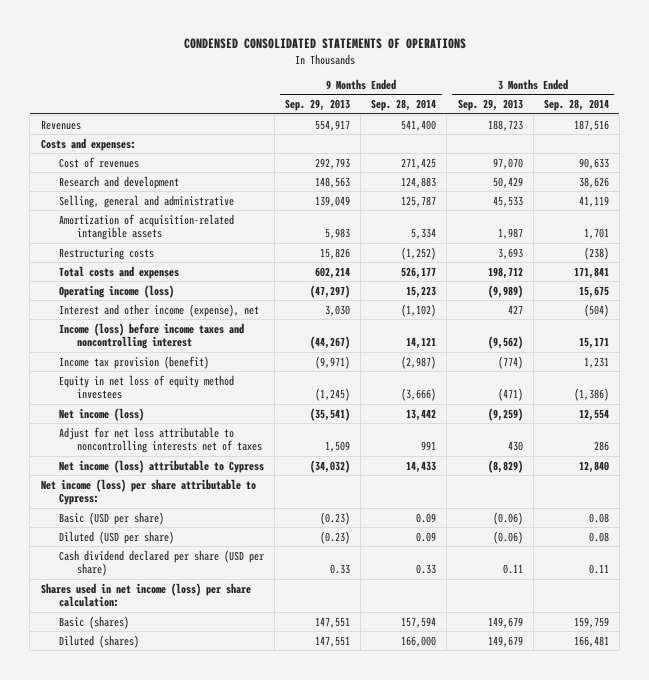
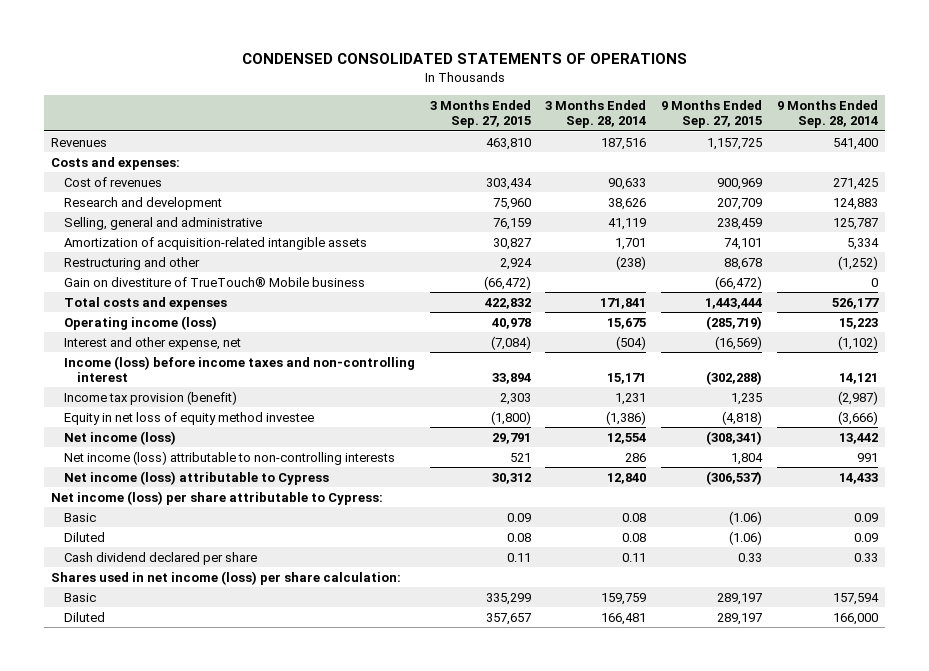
- | 9 Months Ended Sep. 29, 2013 | 9 Months Ended Sep. 28, 2014 | 3 Months Ended Sep. 29, 2013 | 3 Months Ended Sep. 28, 2014
+ | 3 Months Ended Sep. 27, 2015 | 3 Months Ended Sep. 28, 2014 | 9 Months Ended Sep. 27, 2015 | 9 Months Ended Sep. 28, 2014
- Restructuring costs | 15,826 | (1,252) | 3,693 | (238)
+ Restructuring and other | 2,924 | (238) | 88,678 | (1,252)
+ Gain on divestiture of TrueTouch® Mobile business | (66,472) | | (66,472) | 0
- Interest and other income (expense), net | 3,030 | (1,102) | 427 | (504)
- Income (loss) before income taxes and noncontrolling interest | (44,267) | 14,121 | (9,562) | 15,171
+ Interest and other expense, net | (7,084) | (504) | (16,569) | (1,102)
+ Income (loss) before income taxes and non-controlling interest | 33,894 | 15,171 | (302,288) | 14,121
- Equity in net loss of equity method investees | (1,245) | (3,666) | (471) | (1,386)
+ Equity in net loss of equity method investee | (1,800) | (1,386) | (4,818) | (3,666)
- Adjust for net loss attributable to noncontrolling interests net of taxes | 1,509 | 991 | 430 | 286
+ Net income (loss) attributable to non-controlling interests | 521 | 286 | 1,804 | 991
- Basic (USD per share) | (0.23) | 0.09 | (0.06) | 0.08
- Diluted (USD per share) | (0.23) | 0.09 | (0.06) | 0.08
- Cash dividend declared per share (USD per share) | 0.33 | 0.33 | 0.11 | 0.11
+ Basic | 0.09 | 0.08 | (1.06) | 0.09
+ Diluted | 0.08 | 0.08 | (1.06) | 0.09
+ Cash dividend declared per share | 0.11 | 0.11 | 0.33 | 0.33
- Basic (shares) | 147,551 | 157,594 | 149,679 | 159,759
- Diluted (shares) | 147,551 | 166,000 | 149,679 | 166,481
+ Basic | 335,299 | 159,759 | 289,197 | 157,594
+ Diluted | 357,657 | 166,481 | 289,197 | 166,000

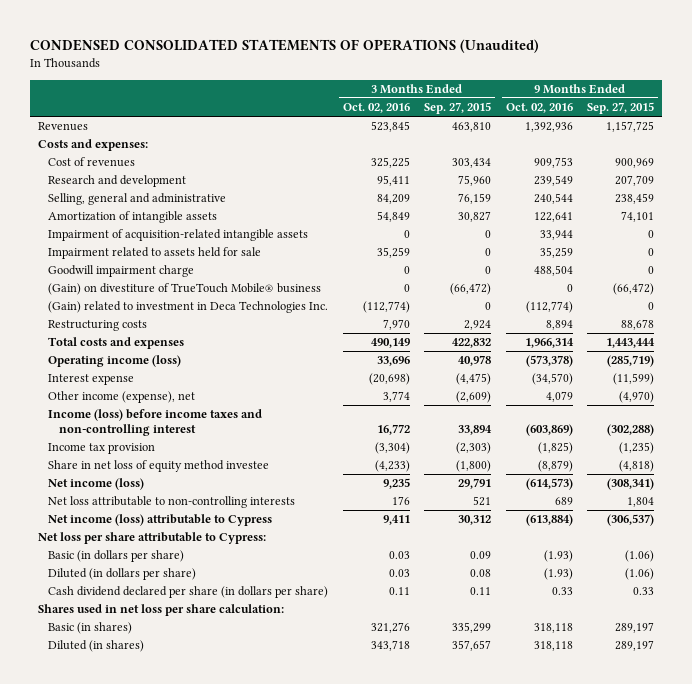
- CONDENSED CONSOLIDATED STATEMENTS OF OPERATIONS
+ CONDENSED CONSOLIDATED STATEMENTS OF OPERATIONS (Unaudited)
- | 3 Months Ended Sep. 27, 2015 | 3 Months Ended Sep. 28, 2014 | 9 Months Ended Sep. 27, 2015 | 9 Months Ended Sep. 28, 2014
+ | 3 Months Ended Oct. 02, 2016 | 3 Months Ended Sep. 27, 2015 | 9 Months Ended Oct. 02, 2016 | 9 Months Ended Sep. 27, 2015
- Amortization of acquisition-related intangible assets | 30,827 | 1,701 | 74,101 | 5,334
- Restructuring and other | 2,924 | (238) | 88,678 | (1,252)
- Gain on divestiture of TrueTouch® Mobile business | (66,472) | | (66,472) | 0
+ Amortization of intangible assets | 54,849 | 30,827 | 122,641 | 74,101
+ Impairment of acquisition-related intangible assets | 0 | 0 | 33,944 | 0
+ Impairment related to assets held for sale | 35,259 | 0 | 35,259 | 0
+ Goodwill impairment charge | 0 | 0 | 488,504 | 0
+ (Gain) on divestiture of TrueTouch Mobile® business | 0 | (66,472) | 0 | (66,472)
+ (Gain) related to investment in Deca Technologies Inc. | (112,774) | 0 | (112,774) | 0
+ Restructuring costs | 7,970 | 2,924 | 8,894 | 88,678
- Interest and other expense, net | (7,084) | (504) | (16,569) | (1,102)
+ Interest expense | (20,698) | (4,475) | (34,570) | (11,599)
+ Other income (expense), net | 3,774 | (2,609) | 4,079 | (4,970)
- Income tax provision (benefit) | 2,303 | 1,231 | 1,235 | (2,987)
- Equity in net loss of equity method investee | (1,800) | (1,386) | (4,818) | (3,666)
+ Income tax provision | (3,304) | (2,303) | (1,825) | (1,235)
+ Share in net loss of equity method investee | (4,233) | (1,800) | (8,879) | (4,818)
- Net income (loss) attributable to non-controlling interests | 521 | 286 | 1,804 | 991
+ Net loss attributable to non-controlling interests | 176 | 521 | 689 | 1,804
- Net income (loss) per share attributable to Cypress:
- Basic | 0.09 | 0.08 | (1.06) | 0.09
- Diluted | 0.08 | 0.08 | (1.06) | 0.09
- Cash dividend declared per share | 0.11 | 0.11 | 0.33 | 0.33
- Shares used in net income (loss) per share calculation:
- Basic | 335,299 | 159,759 | 289,197 | 157,594
- Diluted | 357,657 | 166,481 | 289,197 | 166,000
+ Net loss per share attributable to Cypress:
+ Basic (in dollars per share) | 0.03 | 0.09 | (1.93) | (1.06)
+ Diluted (in dollars per share) | 0.03 | 0.08 | (1.93) | (1.06)
+ Cash dividend declared per share (in dollars per share) | 0.11 | 0.11 | 0.33 | 0.33
+ Shares used in net loss per share calculation:
+ Basic (in shares) | 321,276 | 335,299 | 318,118 | 289,197
+ Diluted (in shares) | 343,718 | 357,657 | 318,118 | 289,197

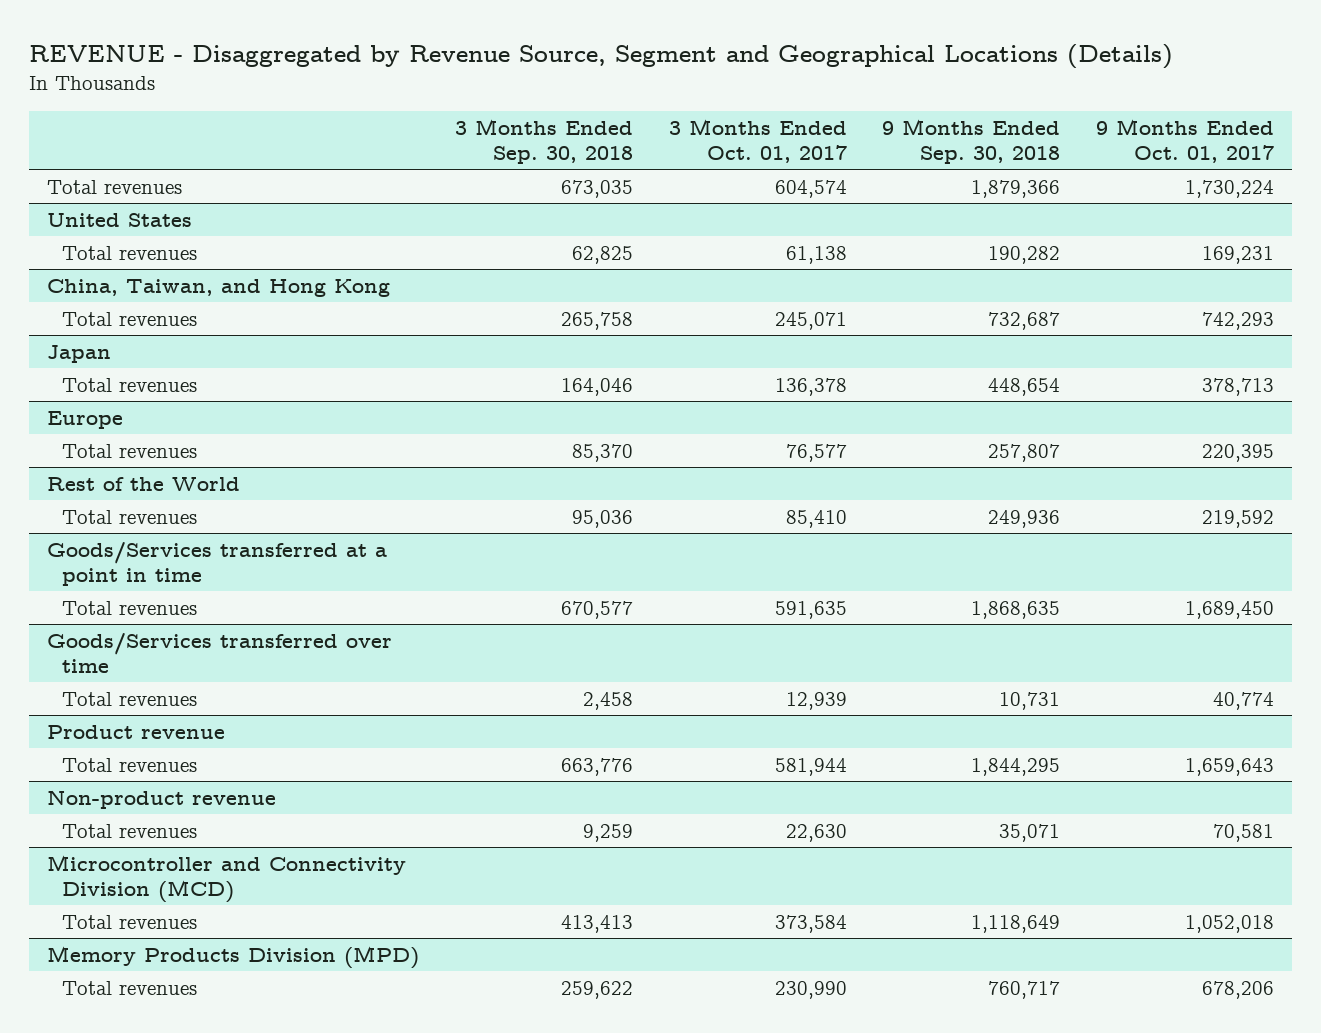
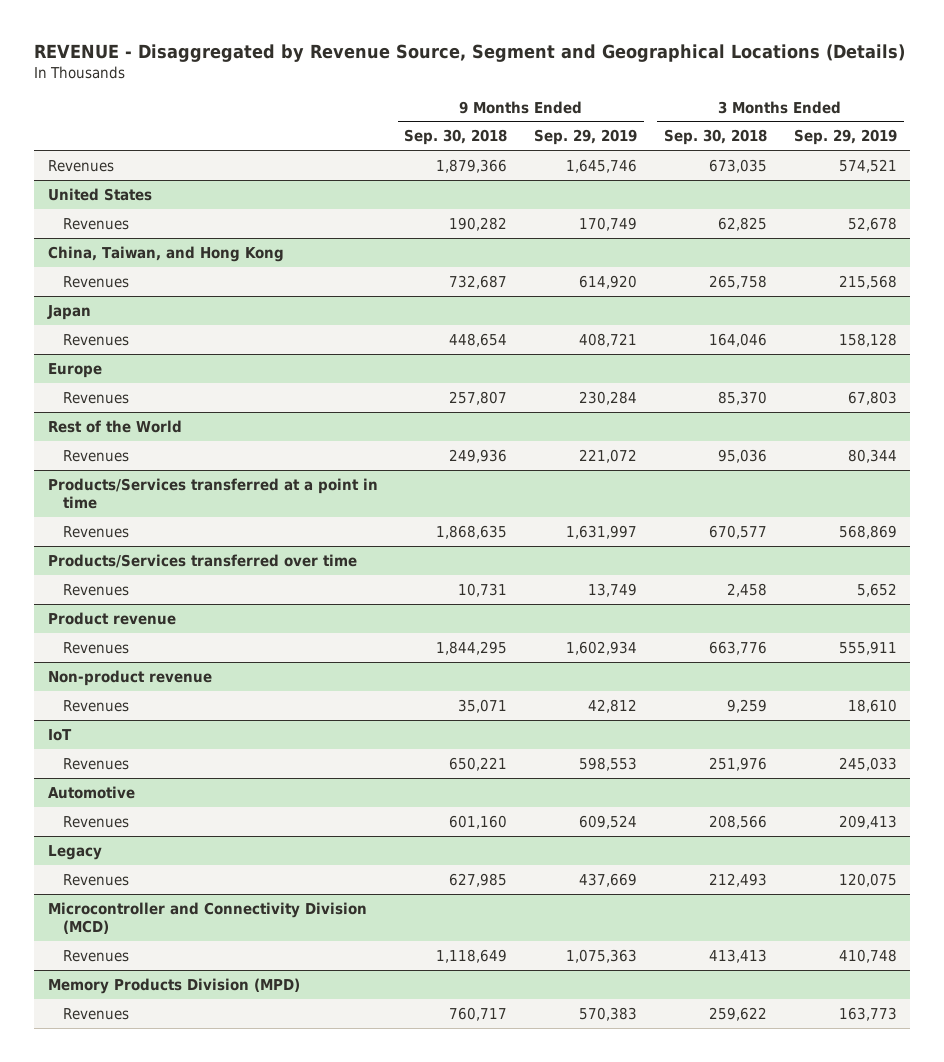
- | 3 Months Ended Sep. 30, 2018 | 3 Months Ended Oct. 01, 2017 | 9 Months Ended Sep. 30, 2018 | 9 Months Ended Oct. 01, 2017
+ | 9 Months Ended Sep. 30, 2018 | 9 Months Ended Sep. 29, 2019 | 3 Months Ended Sep. 30, 2018 | 3 Months Ended Sep. 29, 2019
- Total revenues | 673,035 | 604,574 | 1,879,366 | 1,730,224
+ Revenues | 1,879,366 | 1,645,746 | 673,035 | 574,521
@ United States
- Total revenues | 62,825 | 61,138 | 190,282 | 169,231
+ Revenues | 190,282 | 170,749 | 62,825 | 52,678
@ China, Taiwan, and Hong Kong
- Total revenues | 265,758 | 245,071 | 732,687 | 742,293
+ Revenues | 732,687 | 614,920 | 265,758 | 215,568
@ Japan
- Total revenues | 164,046 | 136,378 | 448,654 | 378,713
+ Revenues | 448,654 | 408,721 | 164,046 | 158,128
@ Europe
- Total revenues | 85,370 | 76,577 | 257,807 | 220,395
+ Revenues | 257,807 | 230,284 | 85,370 | 67,803
@ Rest of the World
- Total revenues | 95,036 | 85,410 | 249,936 | 219,592
- Goods/Services transferred at a point in time
- Total revenues | 670,577 | 591,635 | 1,868,635 | 1,689,450
- Goods/Services transferred over time
- Total revenues | 2,458 | 12,939 | 10,731 | 40,774
@ Rest of the World
+ Revenues | 249,936 | 221,072 | 95,036 | 80,344
+ Products/Services transferred at a point in time
+ Revenues | 1,868,635 | 1,631,997 | 670,577 | 568,869
+ Products/Services transferred over time
+ Revenues | 10,731 | 13,749 | 2,458 | 5,652
@ Product revenue
- Total revenues | 663,776 | 581,944 | 1,844,295 | 1,659,643
+ Revenues | 1,844,295 | 1,602,934 | 663,776 | 555,911
@ Non-product revenue
- Total revenues | 9,259 | 22,630 | 35,071 | 70,581
+ Revenues | 35,071 | 42,812 | 9,259 | 18,610
+ IoT
+ Revenues | 650,221 | 598,553 | 251,976 | 245,033
+ Automotive
+ Revenues | 601,160 | 609,524 | 208,566 | 209,413
+ Legacy
+ Revenues | 627,985 | 437,669 | 212,493 | 120,075
@ Microcontroller and Connectivity Division (MCD)
- Total revenues | 413,413 | 373,584 | 1,118,649 | 1,052,018
+ Revenues | 1,118,649 | 1,075,363 | 413,413 | 410,748
@ Memory Products Division (MPD)
- Total revenues | 259,622 | 230,990 | 760,717 | 678,206
+ Revenues | 760,717 | 570,383 | 259,622 | 163,773

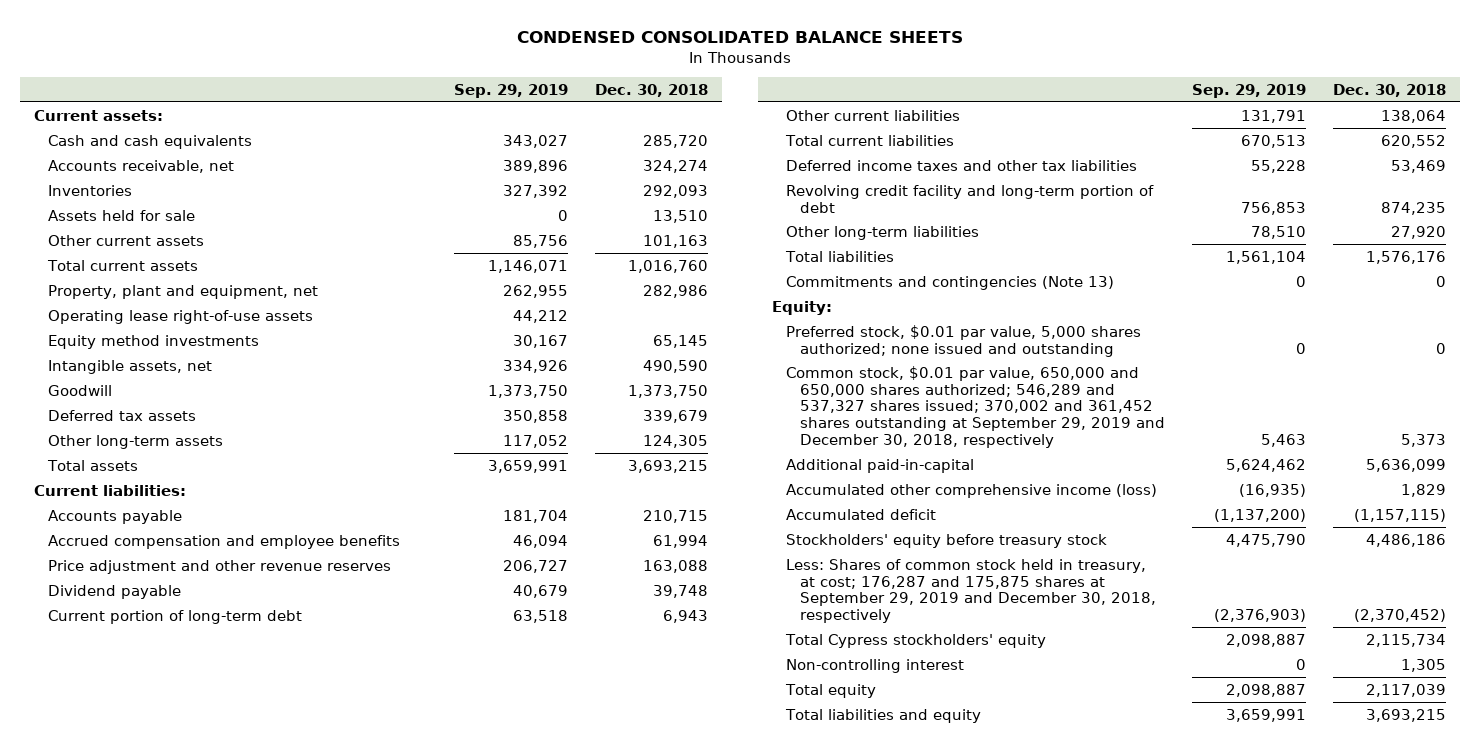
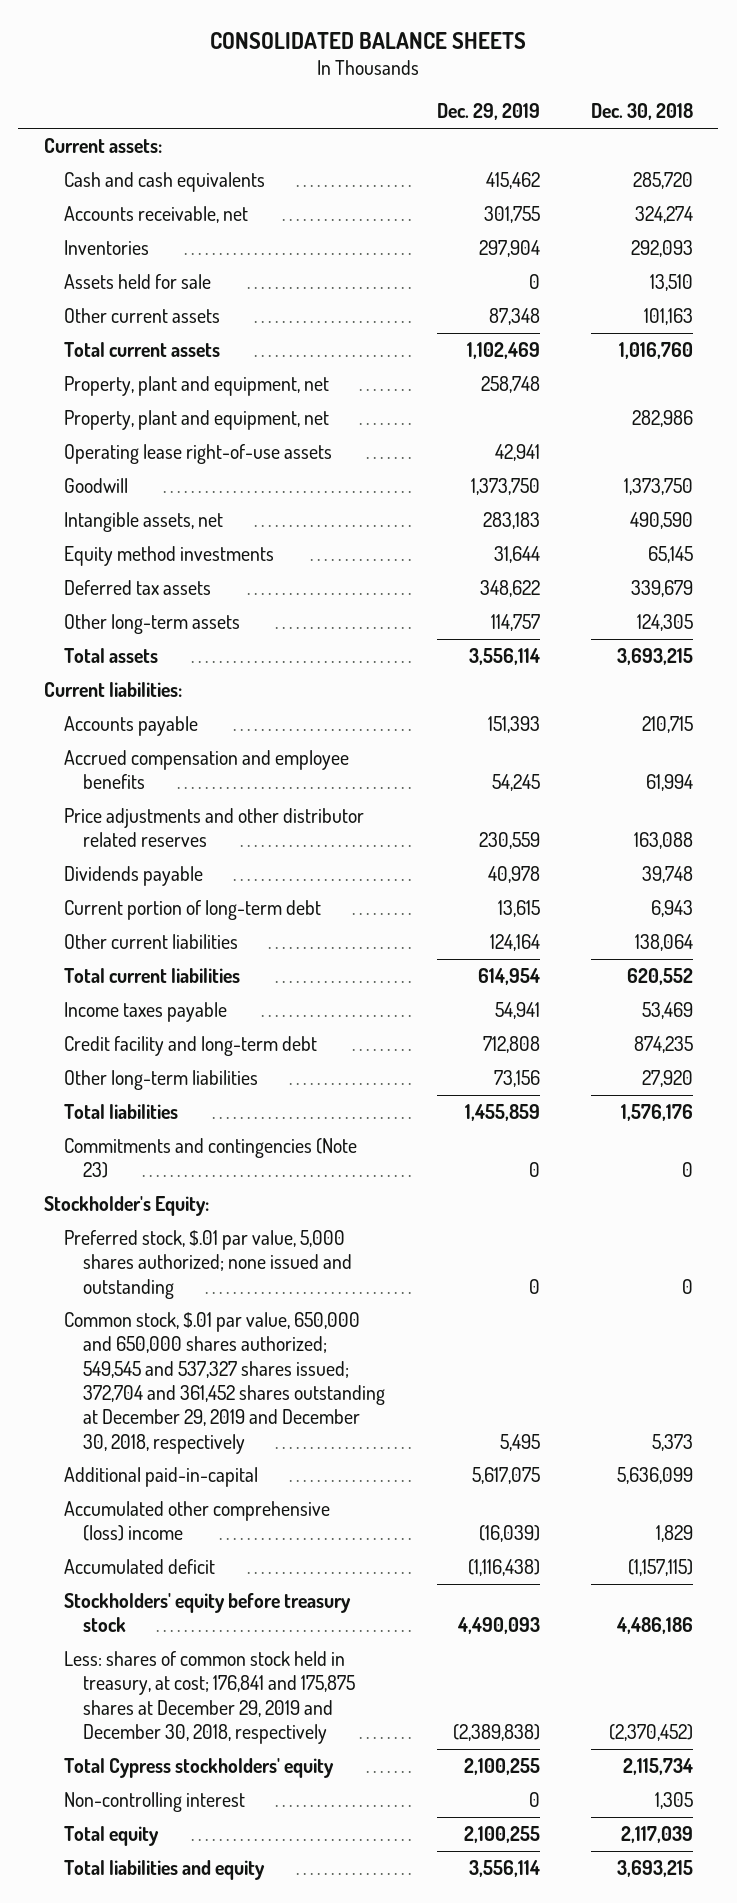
- CONDENSED CONSOLIDATED BALANCE SHEETS
+ CONSOLIDATED BALANCE SHEETS
- | Sep. 29, 2019 | Dec. 30, 2018
+ | Dec. 29, 2019 | Dec. 30, 2018
+ Property, plant and equipment, net | 258,748 |
moved down: Intangible assets, net | 283,183 | 490,590
moved down: Equity method investments | 31,644 | 65,145
- Price adjustment and other revenue reserves | 206,727 | 163,088
- Dividend payable | 40,679 | 39,748
+ Price adjustments and other distributor related reserves | 230,559 | 163,088
+ Dividends payable | 40,978 | 39,748
- Deferred income taxes and other tax liabilities | 55,228 | 53,469
- Revolving credit facility and long-term portion of debt | 756,853 | 874,235
+ Income taxes payable | 54,941 | 53,469
+ Credit facility and long-term debt | 712,808 | 874,235
- Commitments and contingencies (Note 13) | 0 | 0
- Equity:
- Preferred stock, $0.01 par value, 5,000 shares authorized; none issued and outstanding | 0 | 0
- Common stock, $0.01 par value, 650,000 and 650,000 shares authorized; 546,289 and 537,327 shares issued; 370,002 and 361,452 shares outstanding at September 29, 2019 and December 30, 2018, respectively | 5,463 | 5,373
+ Commitments and contingencies (Note 23) | 0 | 0
+ Stockholder's Equity:
+ Preferred stock, $.01 par value, 5,000 shares authorized; none issued and outstanding | 0 | 0
+ Common stock, $.01 par value, 650,000 and 650,000 shares authorized; 549,545 and 537,327 shares issued; 372,704 and 361,452 shares outstanding at December 29, 2019 and December 30, 2018, respectively | 5,495 | 5,373
- Accumulated other comprehensive income (loss) | (16,935) | 1,829
+ Accumulated other comprehensive (loss) income | (16,039) | 1,829
- Less: Shares of common stock held in treasury, at cost; 176,287 and 175,875 shares at September 29, 2019 and December 30, 2018, respectively | (2,376,903) | (2,370,452)
+ Less: shares of common stock held in treasury, at cost; 176,841 and 175,875 shares at December 29, 2019 and December 30, 2018, respectively | (2,389,838) | (2,370,452)

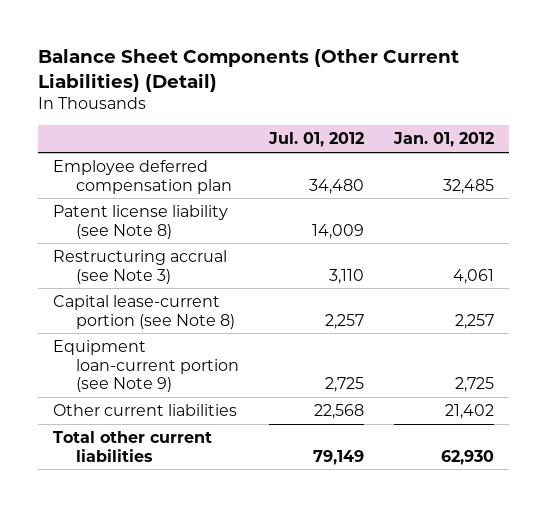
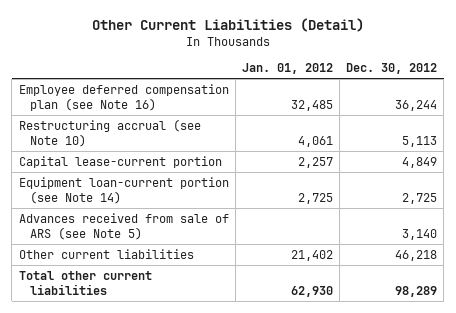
- Balance Sheet Components (Other Current Liabilities) (Detail)
+ Other Current Liabilities (Detail)
- | Jul. 01, 2012 | Jan. 01, 2012
+ | Jan. 01, 2012 | Dec. 30, 2012
- Employee deferred compensation plan | 34,480 | 32,485
- Patent license liability (see Note 8) | 14,009 |
- Restructuring accrual (see Note 3) | 3,110 | 4,061
- Capital lease-current portion (see Note 8) | 2,257 | 2,257
- Equipment loan-current portion (see Note 9) | 2,725 | 2,725
+ Employee deferred compensation plan (see Note 16) | 32,485 | 36,244
+ Restructuring accrual (see Note 10) | 4,061 | 5,113
+ Capital lease-current portion | 2,257 | 4,849
+ Equipment loan-current portion (see Note 14) | 2,725 | 2,725
+ Advances received from sale of ARS (see Note 5) | | 3,140

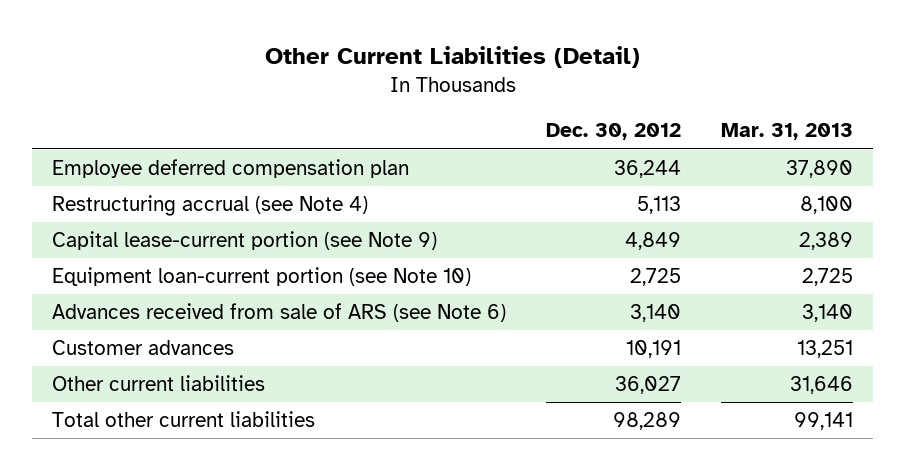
- | Jan. 01, 2012 | Dec. 30, 2012
+ | Dec. 30, 2012 | Mar. 31, 2013
- Employee deferred compensation plan (see Note 16) | 32,485 | 36,244
- Restructuring accrual (see Note 10) | 4,061 | 5,113
- Capital lease-current portion | 2,257 | 4,849
- Equipment loan-current portion (see Note 14) | 2,725 | 2,725
- Advances received from sale of ARS (see Note 5) | | 3,140
- Other current liabilities | 21,402 | 46,218
+ Employee deferred compensation plan | 36,244 | 37,890
+ Restructuring accrual (see Note 4) | 5,113 | 8,100
+ Capital lease-current portion (see Note 9) | 4,849 | 2,389
+ Equipment loan-current portion (see Note 10) | 2,725 | 2,725
+ Advances received from sale of ARS (see Note 6) | 3,140 | 3,140
+ Customer advances | 10,191 | 13,251
+ Other current liabilities | 36,027 | 31,646

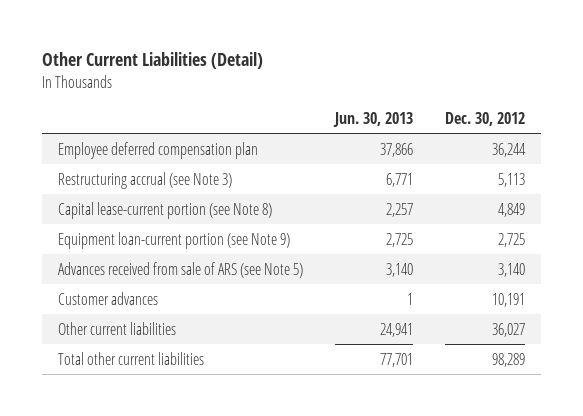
- | Dec. 30, 2012 | Mar. 31, 2013
+ | Jun. 30, 2013 | Dec. 30, 2012
- Restructuring accrual (see Note 4) | 5,113 | 8,100
- Capital lease-current portion (see Note 9) | 4,849 | 2,389
- Equipment loan-current portion (see Note 10) | 2,725 | 2,725
- Advances received from sale of ARS (see Note 6) | 3,140 | 3,140
+ Restructuring accrual (see Note 3) | 6,771 | 5,113
+ Capital lease-current portion (see Note 8) | 2,257 | 4,849
+ Equipment loan-current portion (see Note 9) | 2,725 | 2,725
+ Advances received from sale of ARS (see Note 5) | 3,140 | 3,140

